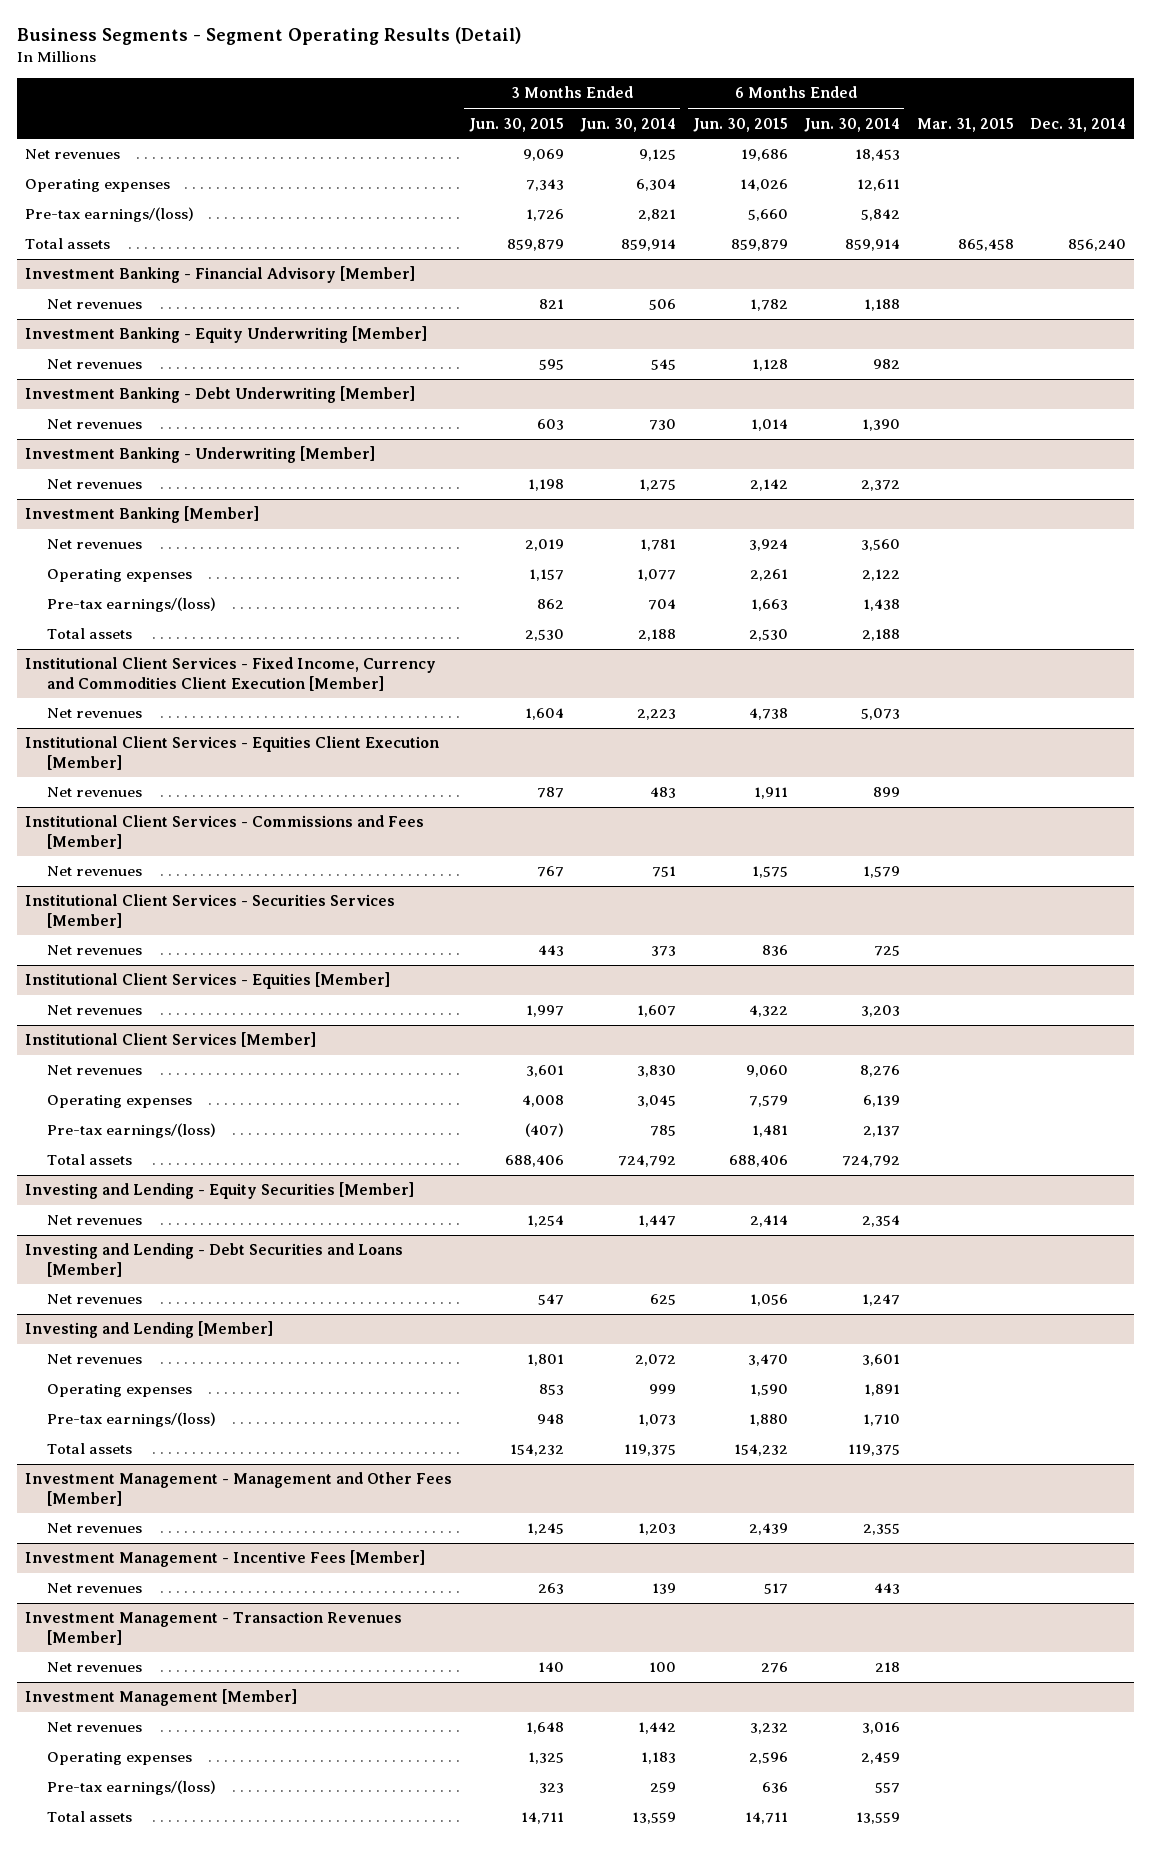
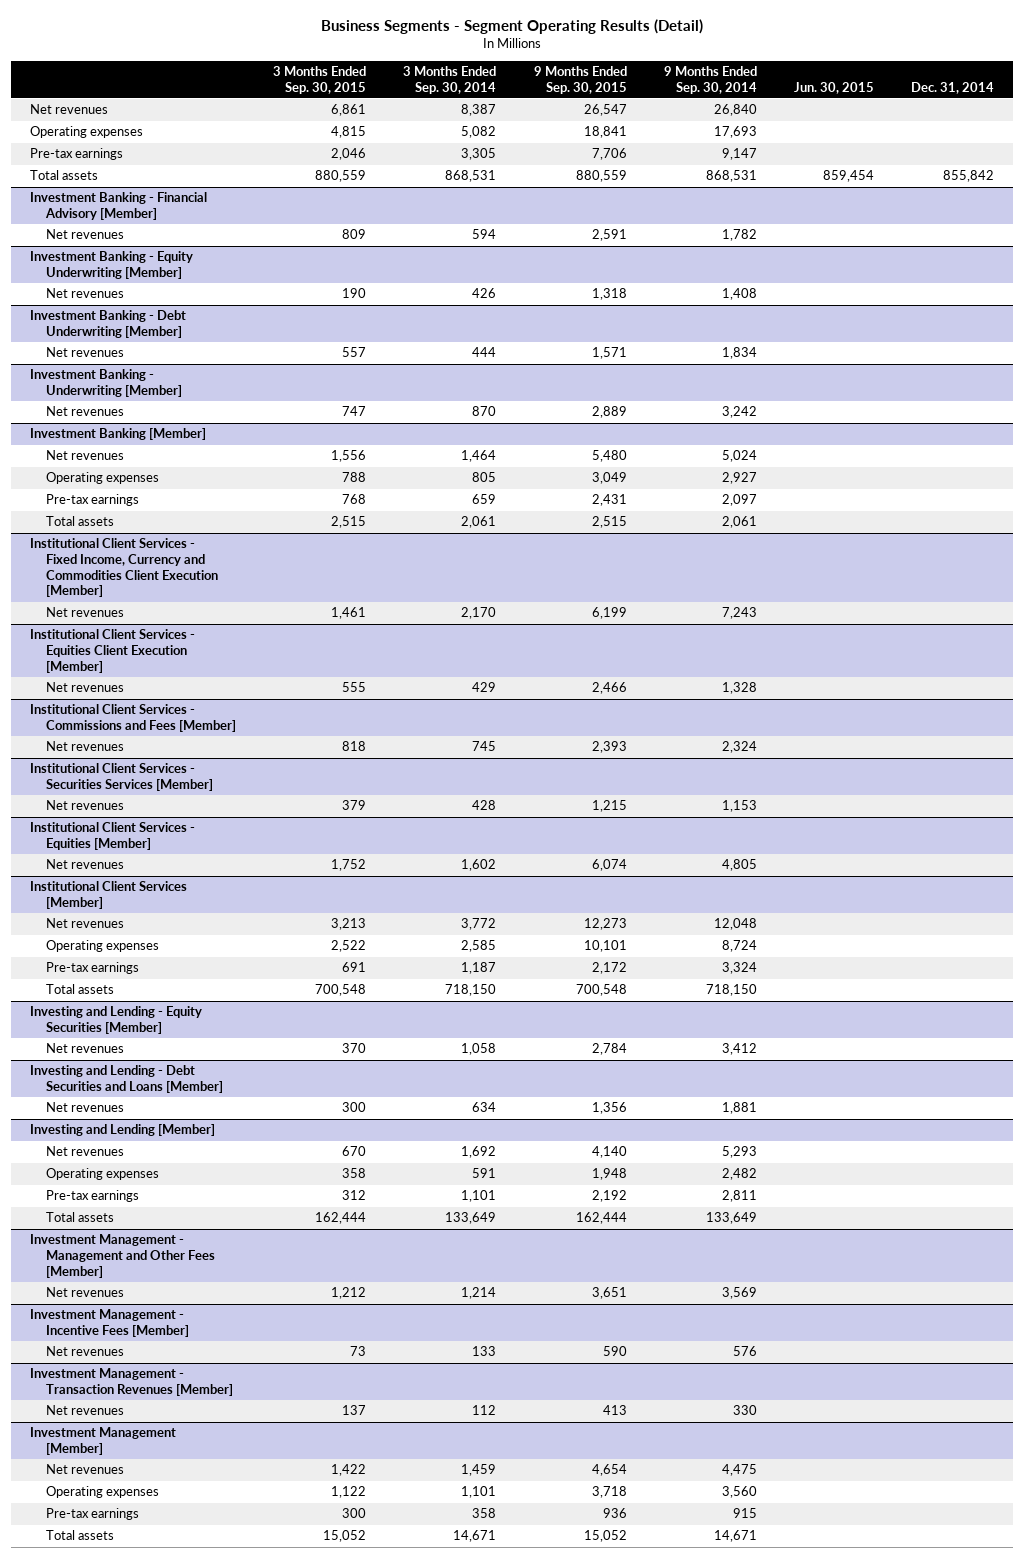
- | 3 Months Ended Jun. 30, 2015 | 3 Months Ended Jun. 30, 2014 | 6 Months Ended Jun. 30, 2015 | 6 Months Ended Jun. 30, 2014 | Mar. 31, 2015 | Dec. 31, 2014
+ | 3 Months Ended Sep. 30, 2015 | 3 Months Ended Sep. 30, 2014 | 9 Months Ended Sep. 30, 2015 | 9 Months Ended Sep. 30, 2014 | Jun. 30, 2015 | Dec. 31, 2014
- Pre-tax earnings/(loss) | 1,726 | 2,821 | 5,660 | 5,842 | |
- Total assets | 859,879 | 859,914 | 859,879 | 859,914 | 865,458 | 856,240
+ Pre-tax earnings | 2,046 | 3,305 | 7,706 | 9,147 | |
+ Total assets | 880,559 | 868,531 | 880,559 | 868,531 | 859,454 | 855,842
@ Investment Banking [Member]
- Pre-tax earnings/(loss) | 862 | 704 | 1,663 | 1,438 | |
+ Pre-tax earnings | 768 | 659 | 2,431 | 2,097 | |
@ Institutional Client Services [Member]
- Pre-tax earnings/(loss) | (407) | 785 | 1,481 | 2,137 | |
+ Pre-tax earnings | 691 | 1,187 | 2,172 | 3,324 | |
@ Investing and Lending [Member]
- Pre-tax earnings/(loss) | 948 | 1,073 | 1,880 | 1,710 | |
+ Pre-tax earnings | 312 | 1,101 | 2,192 | 2,811 | |
@ Investment Management [Member]
- Pre-tax earnings/(loss) | 323 | 259 | 636 | 557 | |
+ Pre-tax earnings | 300 | 358 | 936 | 915 | |

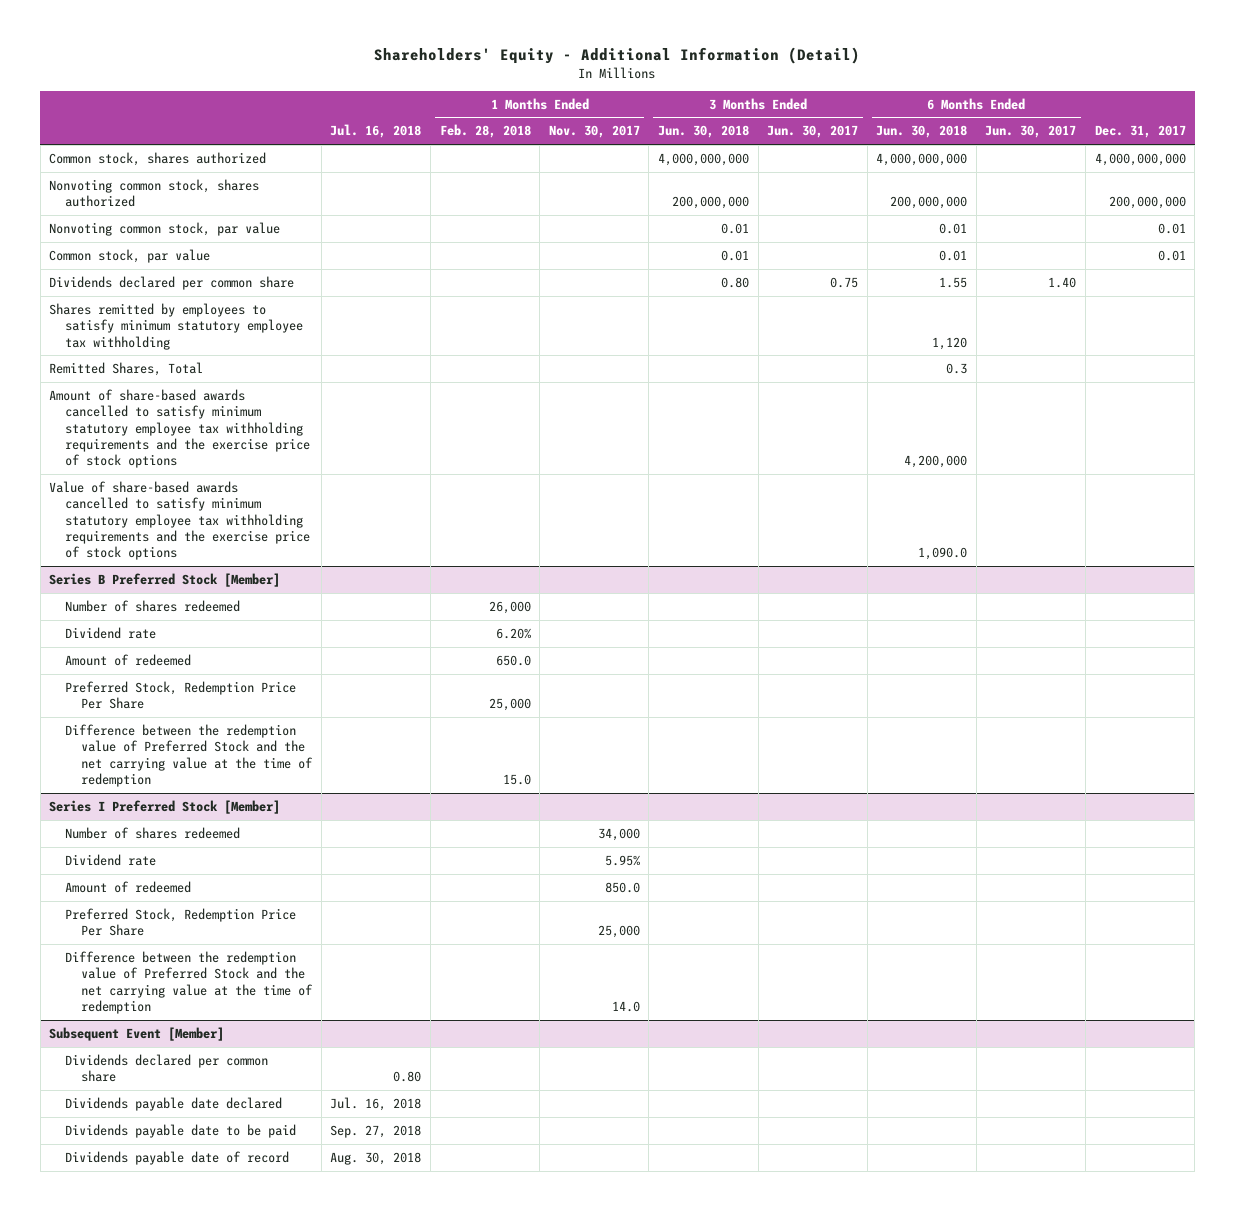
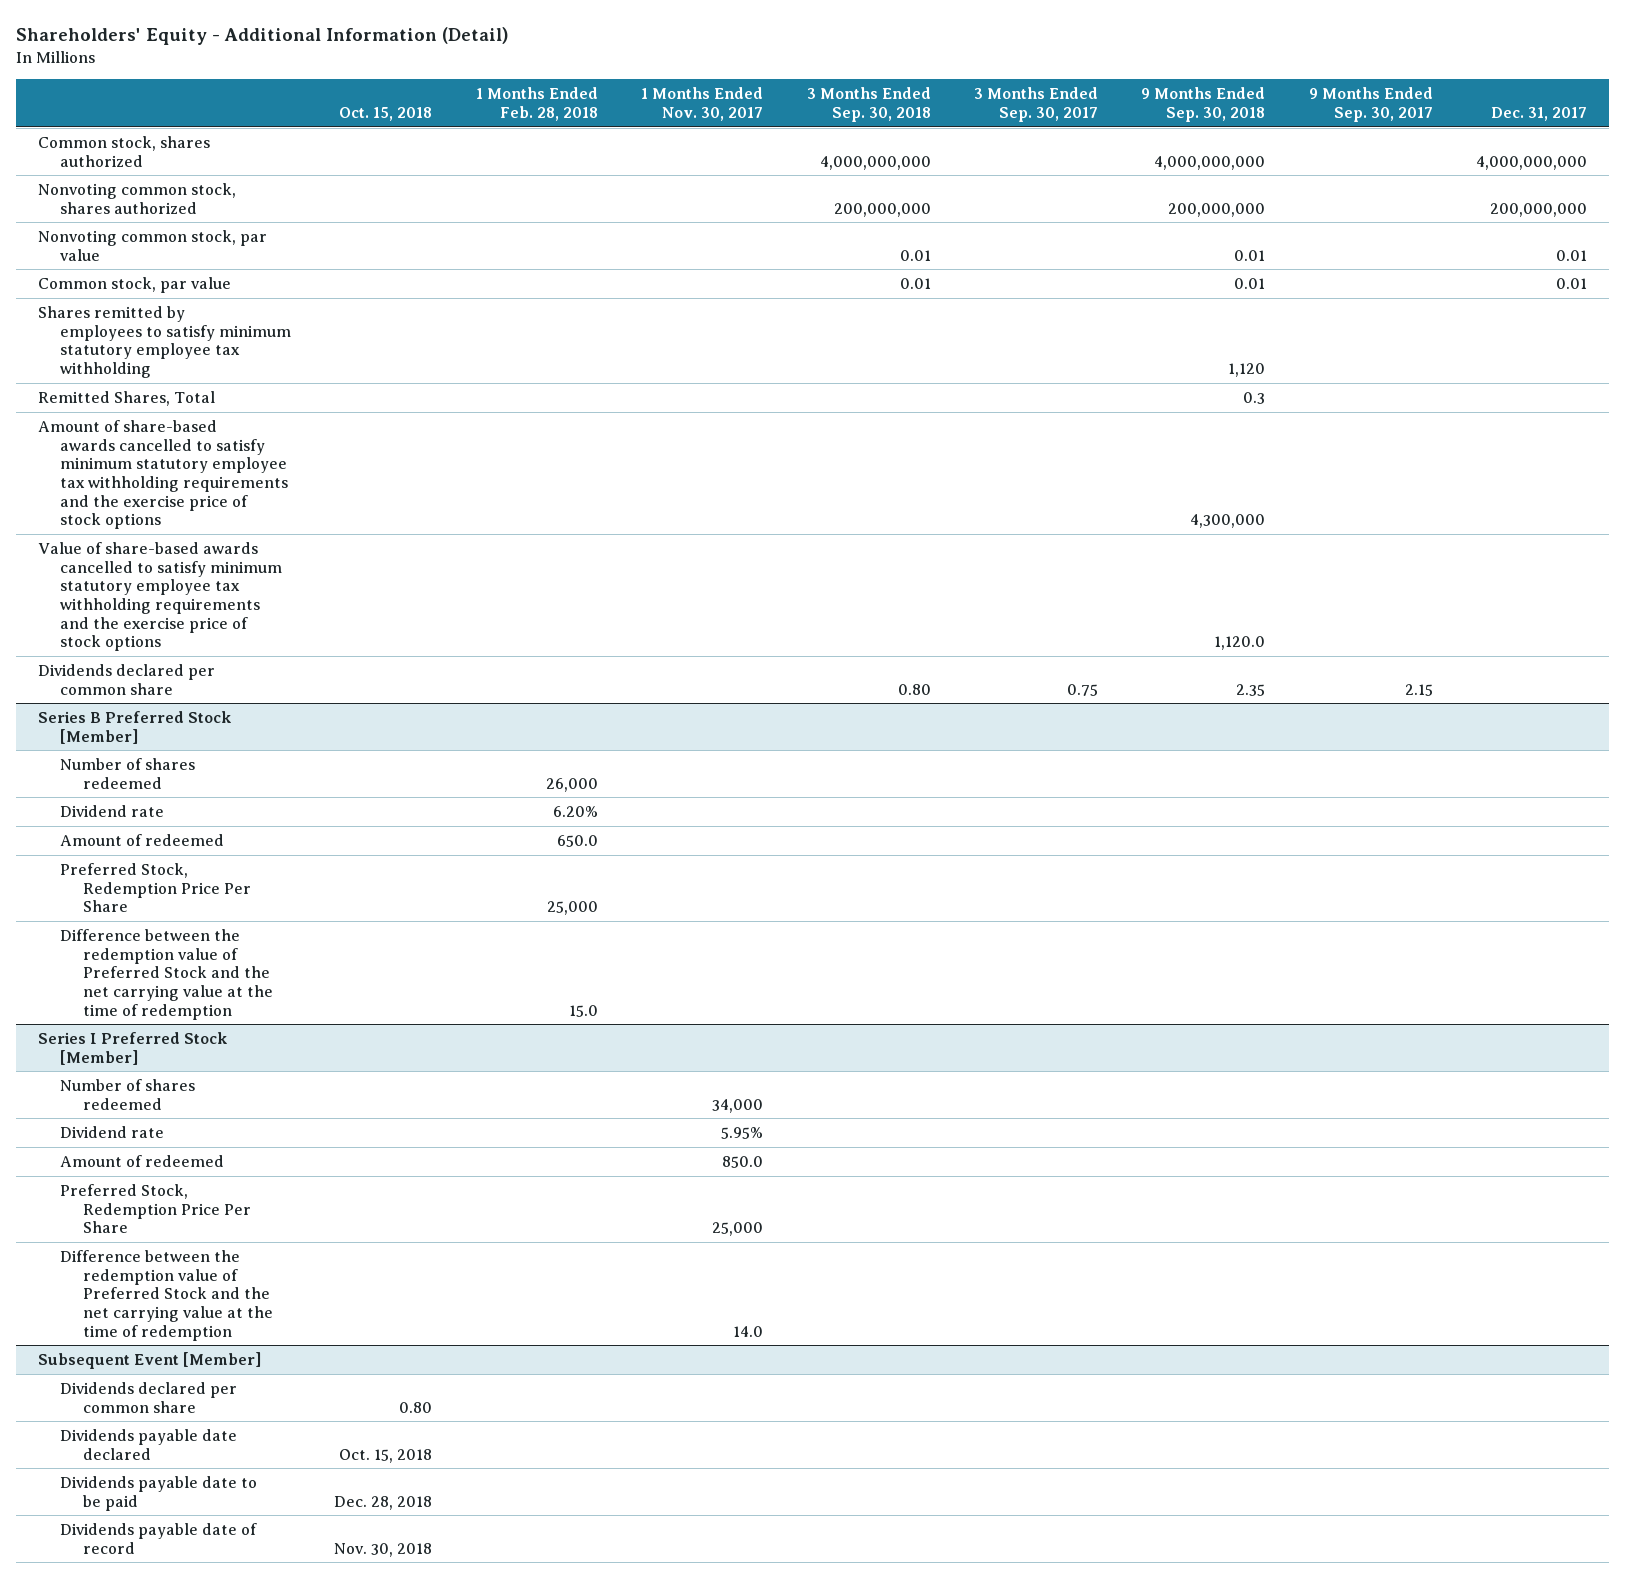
- | Jul. 16, 2018 | 1 Months Ended Feb. 28, 2018 | 1 Months Ended Nov. 30, 2017 | 3 Months Ended Jun. 30, 2018 | 3 Months Ended Jun. 30, 2017 | 6 Months Ended Jun. 30, 2018 | 6 Months Ended Jun. 30, 2017 | Dec. 31, 2017
+ | Oct. 15, 2018 | 1 Months Ended Feb. 28, 2018 | 1 Months Ended Nov. 30, 2017 | 3 Months Ended Sep. 30, 2018 | 3 Months Ended Sep. 30, 2017 | 9 Months Ended Sep. 30, 2018 | 9 Months Ended Sep. 30, 2017 | Dec. 31, 2017
moved down: Dividends declared per common share | | | | 0.80 | 0.75 | 2.35 | 2.15 |

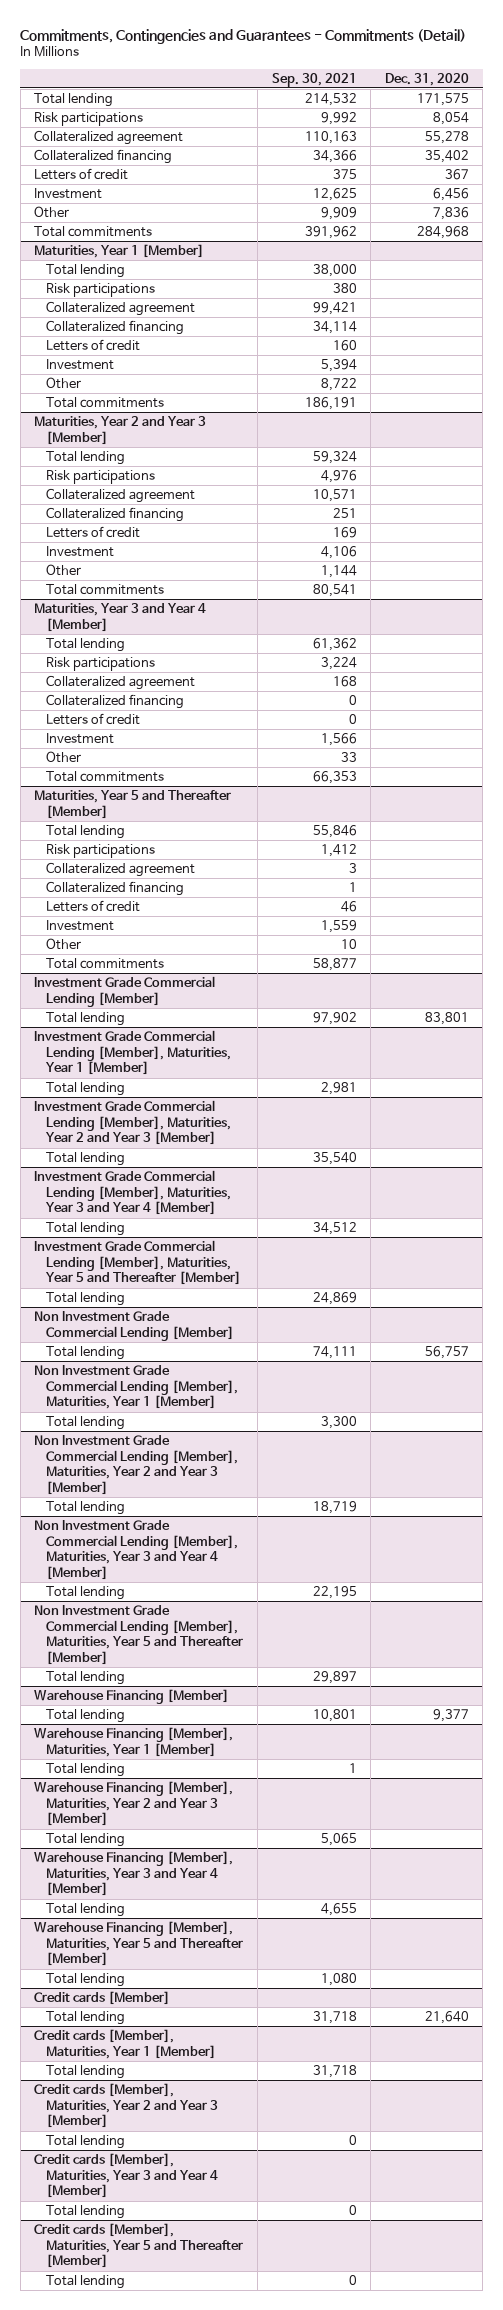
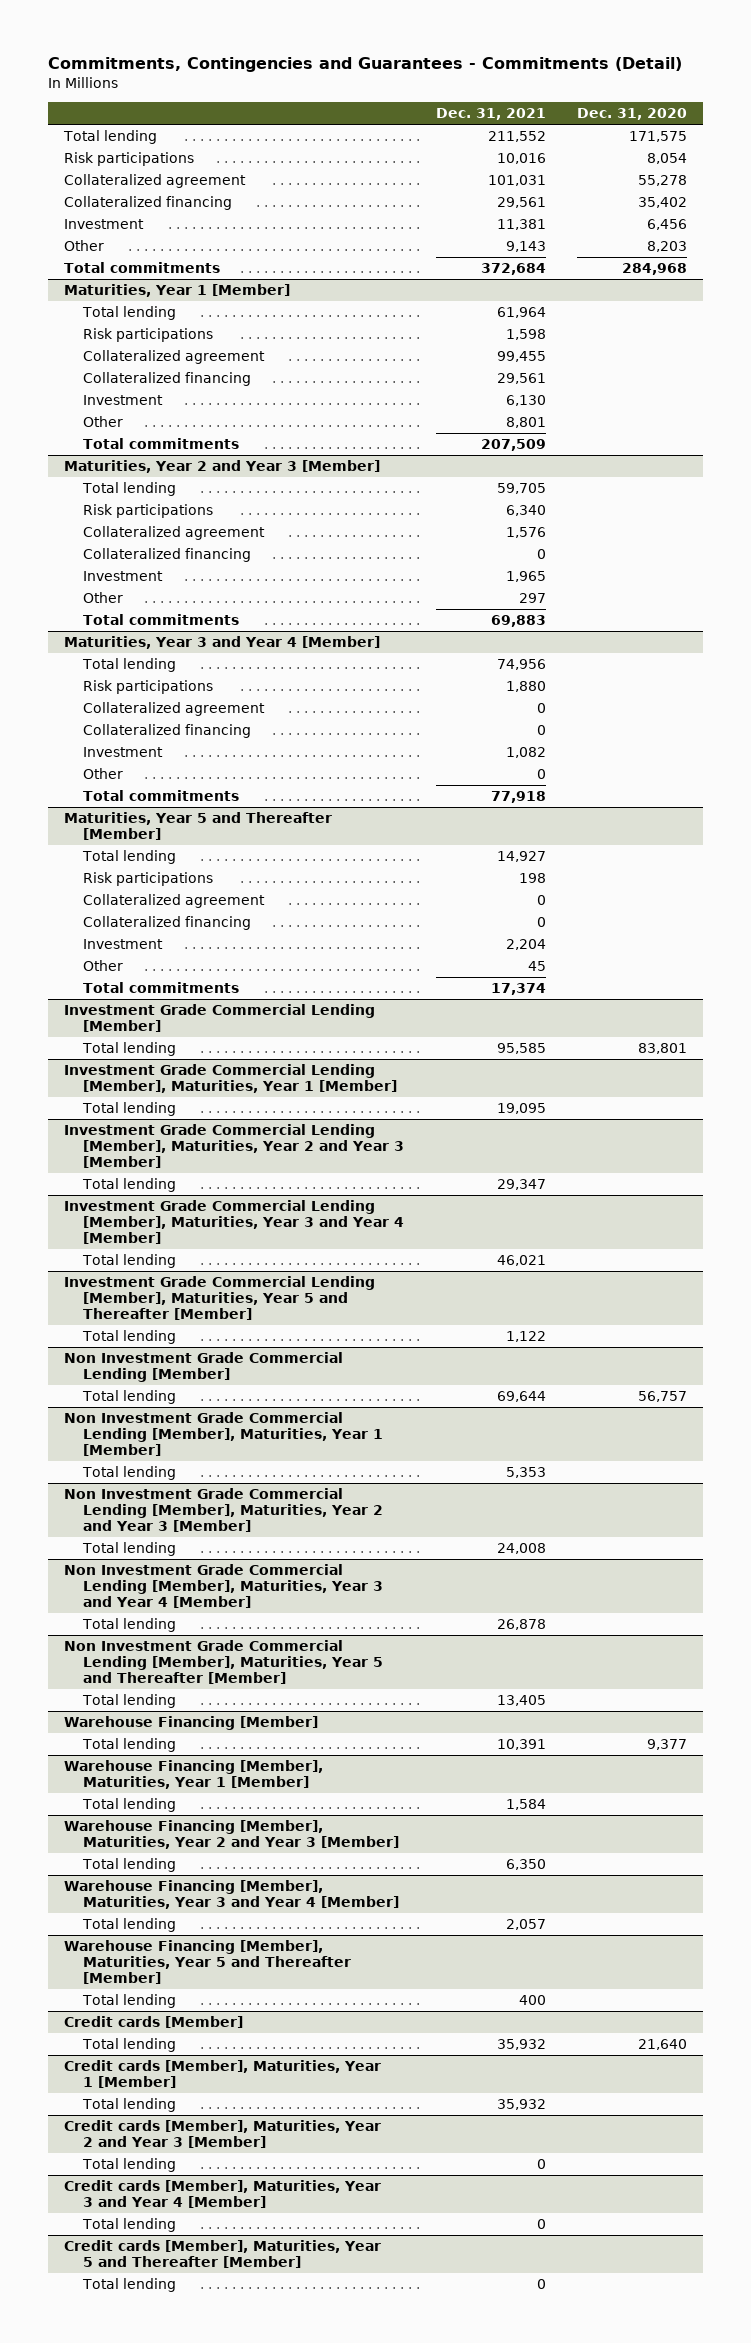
- | Sep. 30, 2021 | Dec. 31, 2020
+ | Dec. 31, 2021 | Dec. 31, 2020
- Letters of credit | 375 | 367
- Other | 9,909 | 7,836
+ Other | 9,143 | 8,203
@ Maturities, Year 1 [Member]
- Letters of credit | 160 |
@ Maturities, Year 2 and Year 3 [Member]
- Letters of credit | 169 |
@ Maturities, Year 3 and Year 4 [Member]
- Letters of credit | 0 |
@ Maturities, Year 5 and Thereafter [Member]
- Letters of credit | 46 |

